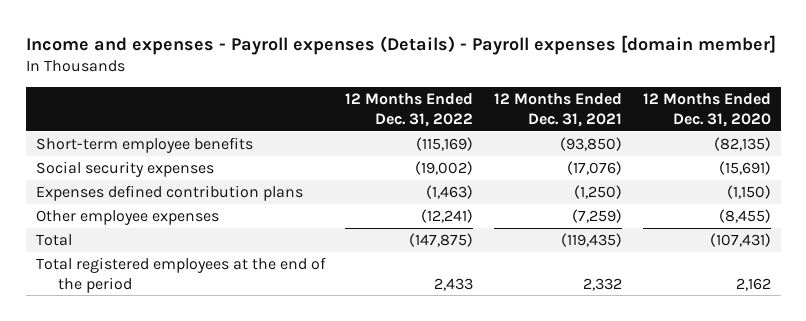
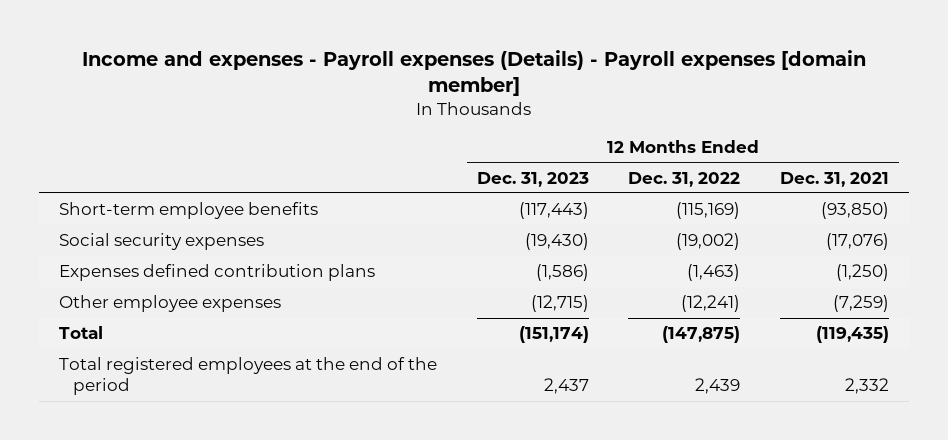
- | 12 Months Ended Dec. 31, 2022 | 12 Months Ended Dec. 31, 2021 | 12 Months Ended Dec. 31, 2020
+ | 12 Months Ended Dec. 31, 2023 | 12 Months Ended Dec. 31, 2022 | 12 Months Ended Dec. 31, 2021
- Total registered employees at the end of the period | 2,433 | 2,332 | 2,162
+ Total registered employees at the end of the period | 2,437 | 2,439 | 2,332

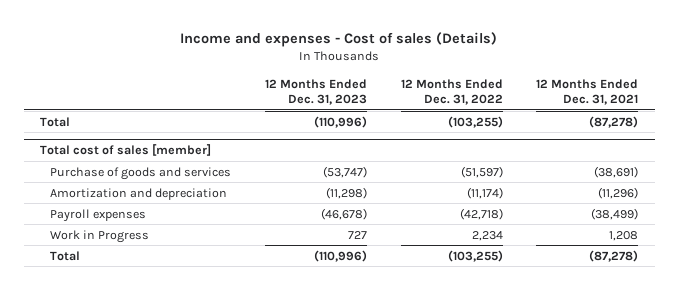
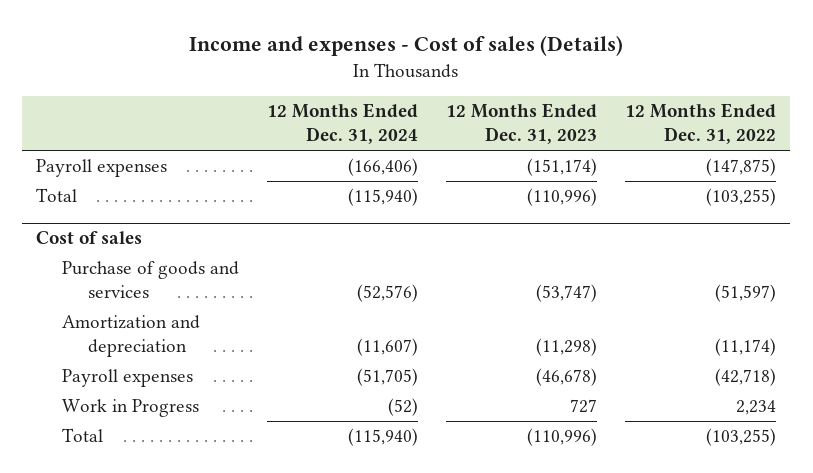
- | 12 Months Ended Dec. 31, 2023 | 12 Months Ended Dec. 31, 2022 | 12 Months Ended Dec. 31, 2021
+ | 12 Months Ended Dec. 31, 2024 | 12 Months Ended Dec. 31, 2023 | 12 Months Ended Dec. 31, 2022
+ Payroll expenses | (166,406) | (151,174) | (147,875)
- Total cost of sales [member]
+ Cost of sales

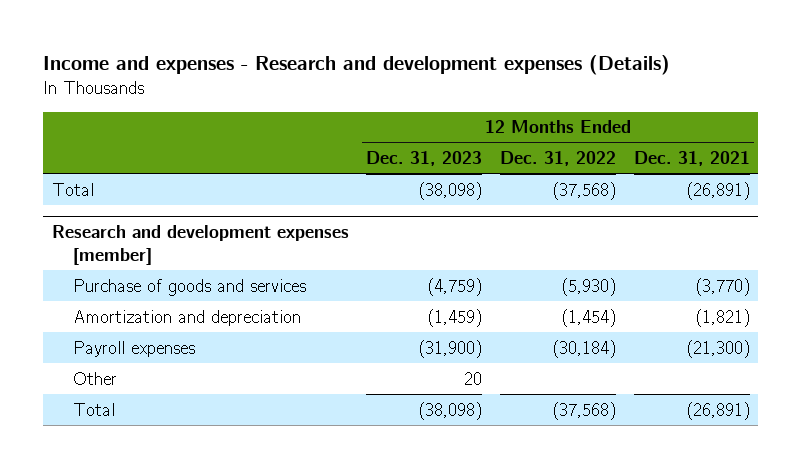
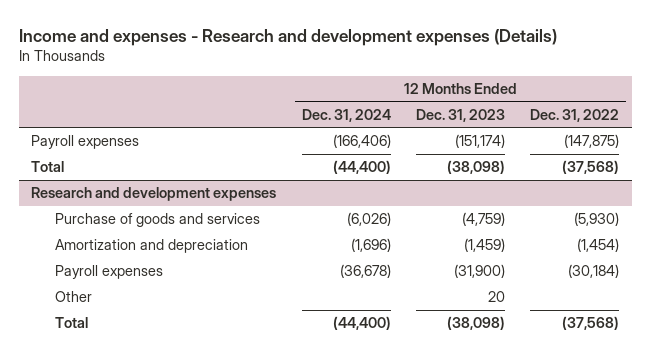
- | 12 Months Ended Dec. 31, 2023 | 12 Months Ended Dec. 31, 2022 | 12 Months Ended Dec. 31, 2021
+ | 12 Months Ended Dec. 31, 2024 | 12 Months Ended Dec. 31, 2023 | 12 Months Ended Dec. 31, 2022
+ Payroll expenses | (166,406) | (151,174) | (147,875)
- Research and development expenses [member]
+ Research and development expenses

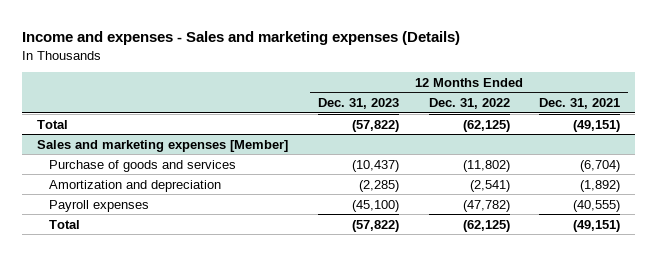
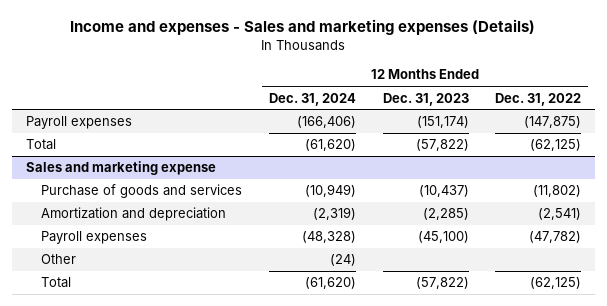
- | 12 Months Ended Dec. 31, 2023 | 12 Months Ended Dec. 31, 2022 | 12 Months Ended Dec. 31, 2021
+ | 12 Months Ended Dec. 31, 2024 | 12 Months Ended Dec. 31, 2023 | 12 Months Ended Dec. 31, 2022
+ Payroll expenses | (166,406) | (151,174) | (147,875)
- Sales and marketing expenses [Member]
+ Sales and marketing expense
+ Other | (24) | |

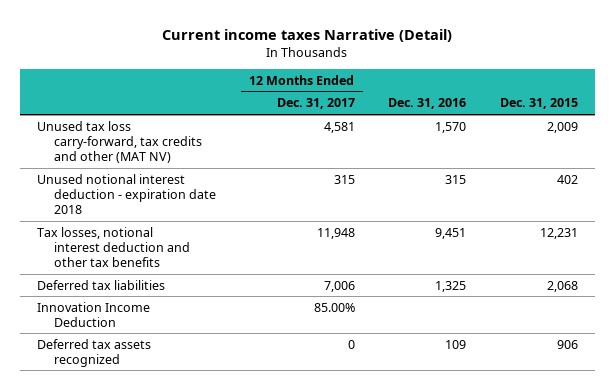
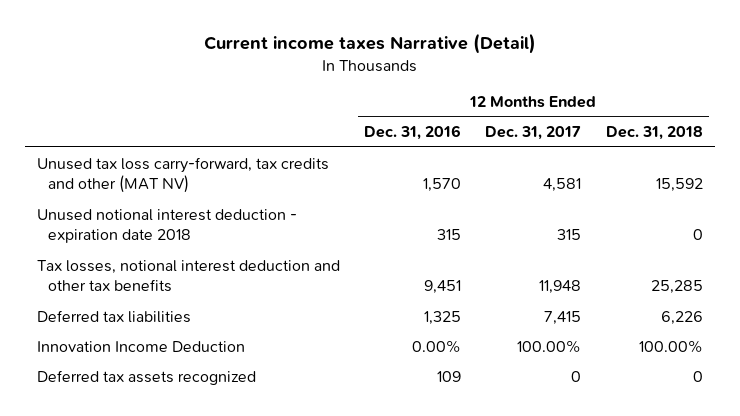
- | 12 Months Ended Dec. 31, 2017 | Dec. 31, 2016 | Dec. 31, 2015
+ | 12 Months Ended Dec. 31, 2016 | 12 Months Ended Dec. 31, 2017 | 12 Months Ended Dec. 31, 2018
- Deferred tax liabilities | 7,006 | 1,325 | 2,068
- Innovation Income Deduction | 85.00% | |
+ Deferred tax liabilities | 1,325 | 7,415 | 6,226
+ Innovation Income Deduction | 0.00% | 100.00% | 100.00%

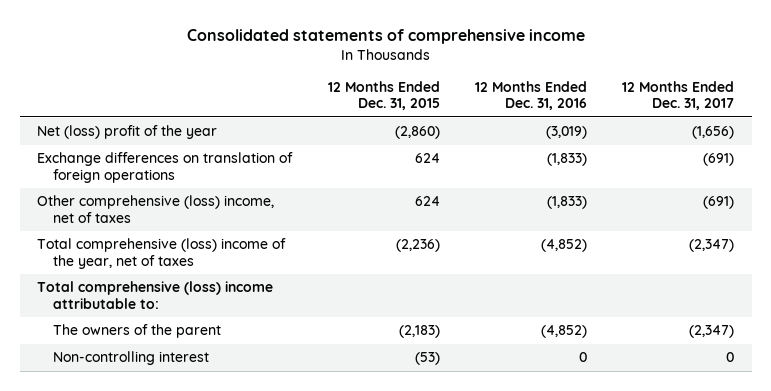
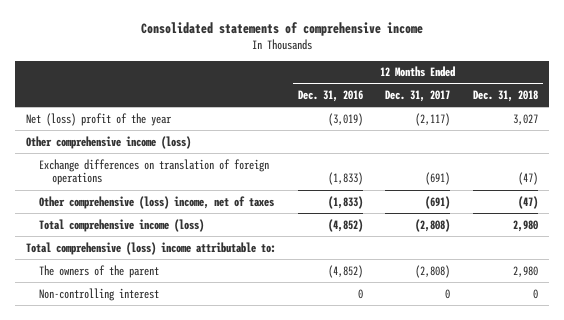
- | 12 Months Ended Dec. 31, 2015 | 12 Months Ended Dec. 31, 2016 | 12 Months Ended Dec. 31, 2017
+ | 12 Months Ended Dec. 31, 2016 | 12 Months Ended Dec. 31, 2017 | 12 Months Ended Dec. 31, 2018
- Net (loss) profit of the year | (2,860) | (3,019) | (1,656)
+ Net (loss) profit of the year | (3,019) | (2,117) | 3,027
+ Other comprehensive income (loss)
- Total comprehensive (loss) income of the year, net of taxes | (2,236) | (4,852) | (2,347)
+ Total comprehensive income (loss) | (4,852) | (2,808) | 2,980
- The owners of the parent | (2,183) | (4,852) | (2,347)
+ The owners of the parent | (4,852) | (2,808) | 2,980

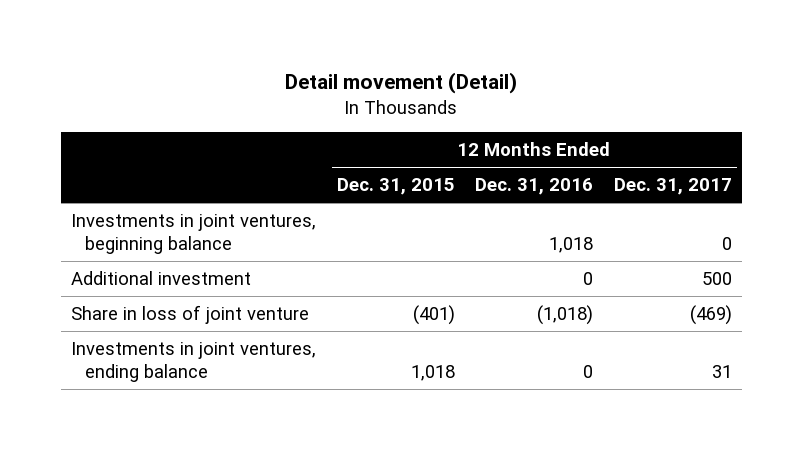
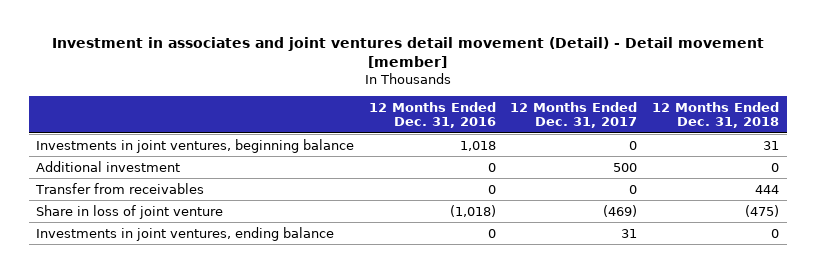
- Detail movement (Detail)
+ Investment in associates and joint ventures detail movement (Detail) - Detail movement [member]
- | 12 Months Ended Dec. 31, 2015 | 12 Months Ended Dec. 31, 2016 | 12 Months Ended Dec. 31, 2017
+ | 12 Months Ended Dec. 31, 2016 | 12 Months Ended Dec. 31, 2017 | 12 Months Ended Dec. 31, 2018
+ Transfer from receivables | 0 | 0 | 444

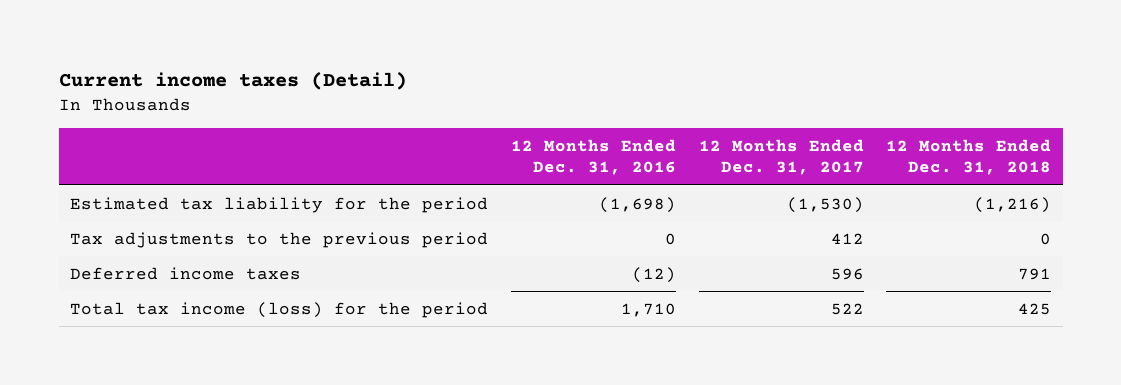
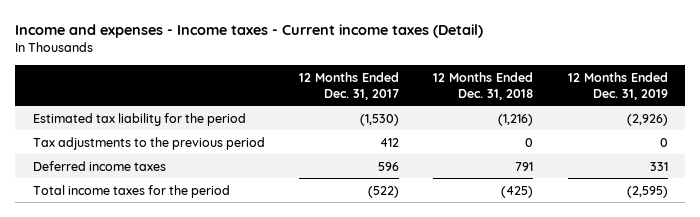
- Current income taxes (Detail)
+ Income and expenses - Income taxes - Current income taxes (Detail)
- | 12 Months Ended Dec. 31, 2016 | 12 Months Ended Dec. 31, 2017 | 12 Months Ended Dec. 31, 2018
+ | 12 Months Ended Dec. 31, 2017 | 12 Months Ended Dec. 31, 2018 | 12 Months Ended Dec. 31, 2019
- Total tax income (loss) for the period | 1,710 | 522 | 425
+ Total income taxes for the period | (522) | (425) | (2,595)

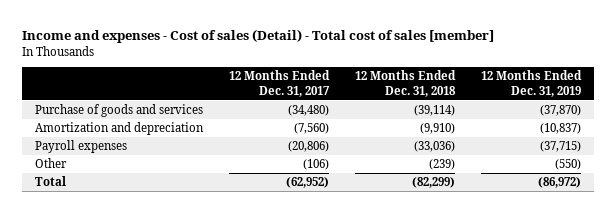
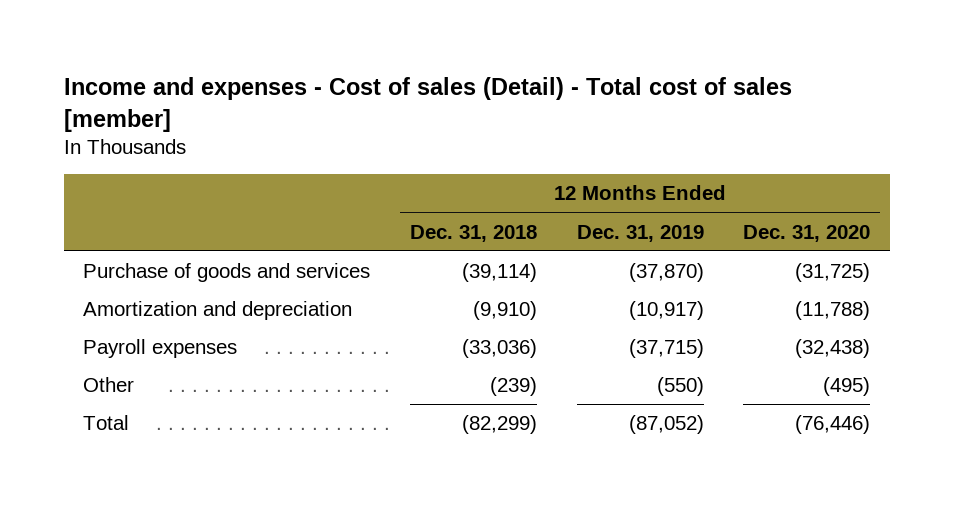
- | 12 Months Ended Dec. 31, 2017 | 12 Months Ended Dec. 31, 2018 | 12 Months Ended Dec. 31, 2019
+ | 12 Months Ended Dec. 31, 2018 | 12 Months Ended Dec. 31, 2019 | 12 Months Ended Dec. 31, 2020
- Amortization and depreciation | (7,560) | (9,910) | (10,837)
+ Amortization and depreciation | (9,910) | (10,917) | (11,788)
- Total | (62,952) | (82,299) | (86,972)
+ Total | (82,299) | (87,052) | (76,446)

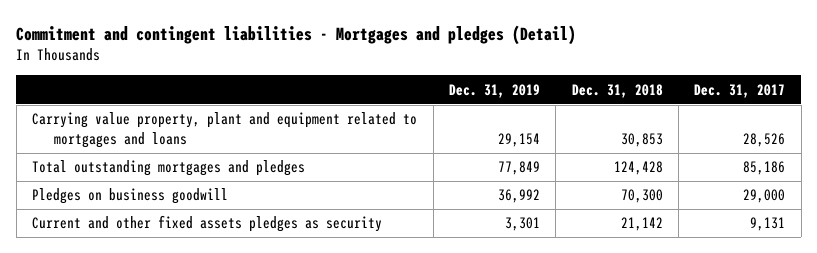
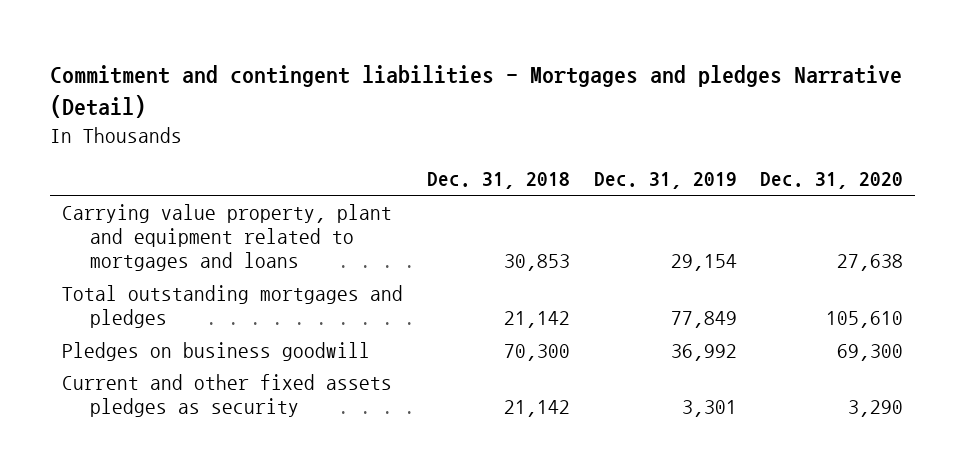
- Commitment and contingent liabilities - Mortgages and pledges (Detail)
+ Commitment and contingent liabilities - Mortgages and pledges Narrative (Detail)
- | Dec. 31, 2019 | Dec. 31, 2018 | Dec. 31, 2017
+ | Dec. 31, 2018 | Dec. 31, 2019 | Dec. 31, 2020
- Total outstanding mortgages and pledges | 77,849 | 124,428 | 85,186
+ Total outstanding mortgages and pledges | 21,142 | 77,849 | 105,610

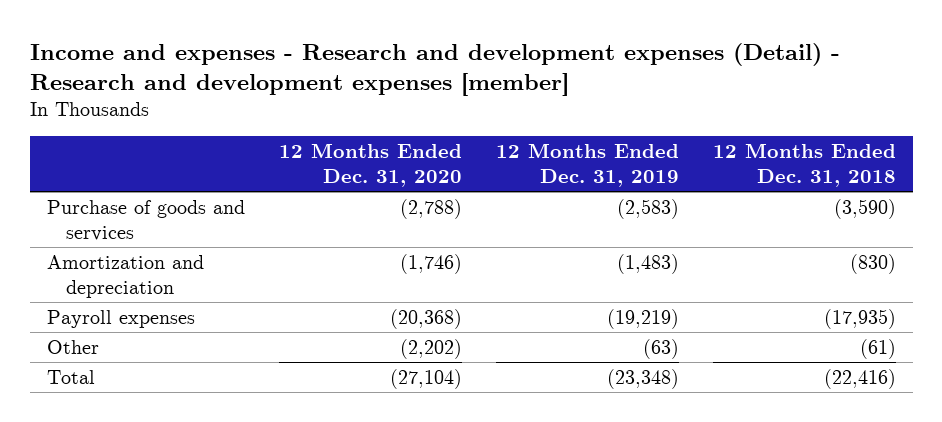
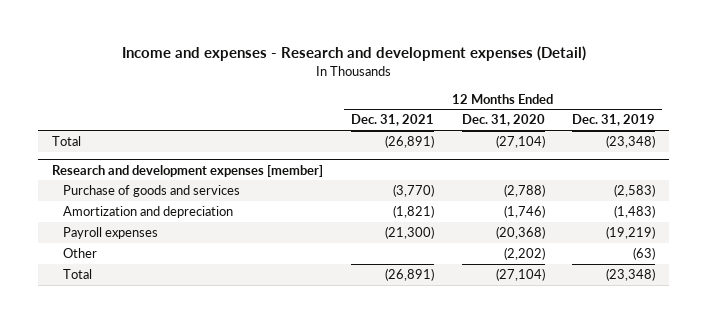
- Income and expenses - Research and development expenses (Detail) - Research and development expenses [member]
+ Income and expenses - Research and development expenses (Detail)
- | 12 Months Ended Dec. 31, 2020 | 12 Months Ended Dec. 31, 2019 | 12 Months Ended Dec. 31, 2018
+ | 12 Months Ended Dec. 31, 2021 | 12 Months Ended Dec. 31, 2020 | 12 Months Ended Dec. 31, 2019
+ Total | (26,891) | (27,104) | (23,348)
+ Research and development expenses [member]

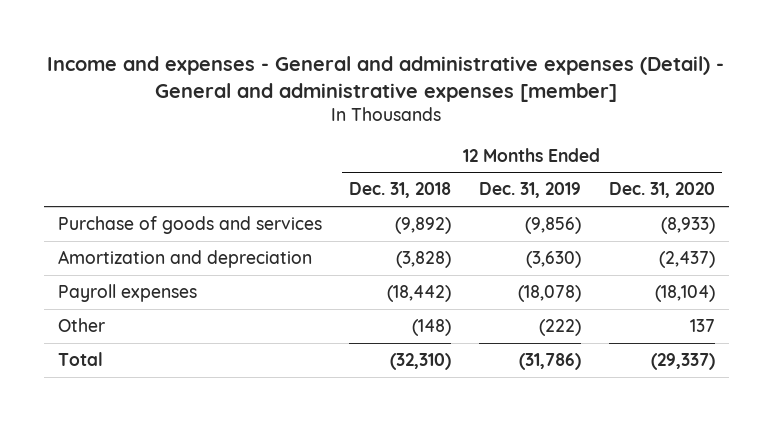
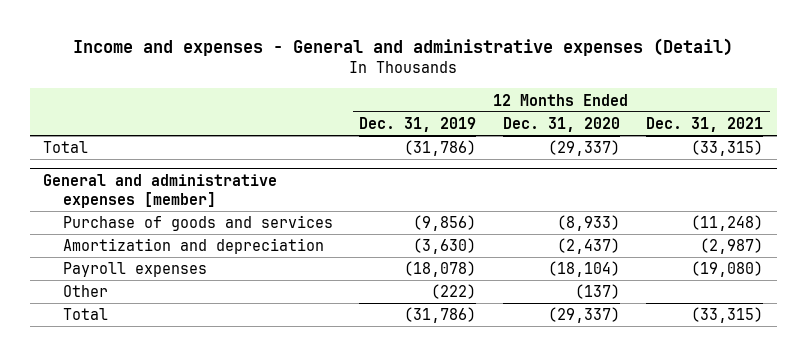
- Income and expenses - General and administrative expenses (Detail) - General and administrative expenses [member]
+ Income and expenses - General and administrative expenses (Detail)
- | 12 Months Ended Dec. 31, 2018 | 12 Months Ended Dec. 31, 2019 | 12 Months Ended Dec. 31, 2020
+ | 12 Months Ended Dec. 31, 2019 | 12 Months Ended Dec. 31, 2020 | 12 Months Ended Dec. 31, 2021
+ Total | (31,786) | (29,337) | (33,315)
+ General and administrative expenses [member]
- Other | (148) | (222) | 137
+ Other | (222) | (137) |

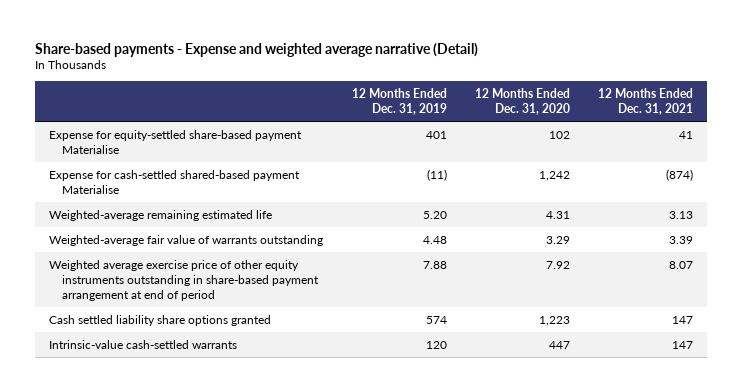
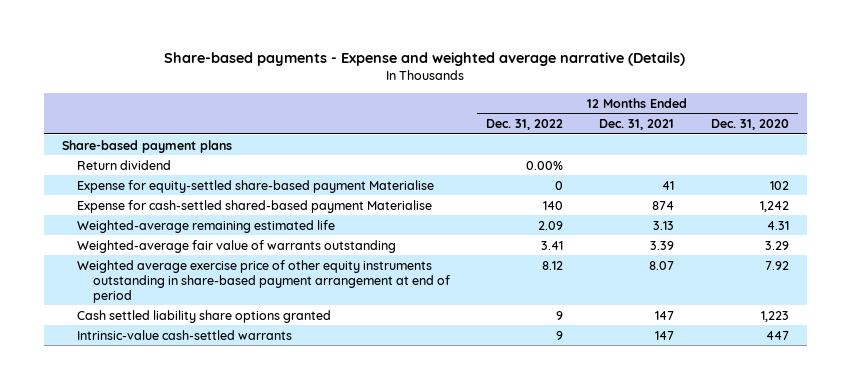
- Share-based payments - Expense and weighted average narrative (Detail)
+ Share-based payments - Expense and weighted average narrative (Details)
- | 12 Months Ended Dec. 31, 2019 | 12 Months Ended Dec. 31, 2020 | 12 Months Ended Dec. 31, 2021
+ | 12 Months Ended Dec. 31, 2022 | 12 Months Ended Dec. 31, 2021 | 12 Months Ended Dec. 31, 2020
+ Share-based payment plans
+ Return dividend | 0.00% | |
- Expense for cash-settled shared-based payment Materialise | (11) | 1,242 | (874)
+ Expense for cash-settled shared-based payment Materialise | 140 | 874 | 1,242

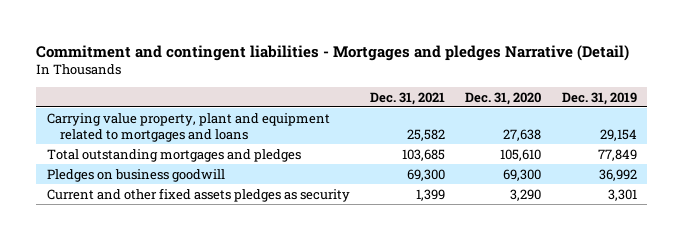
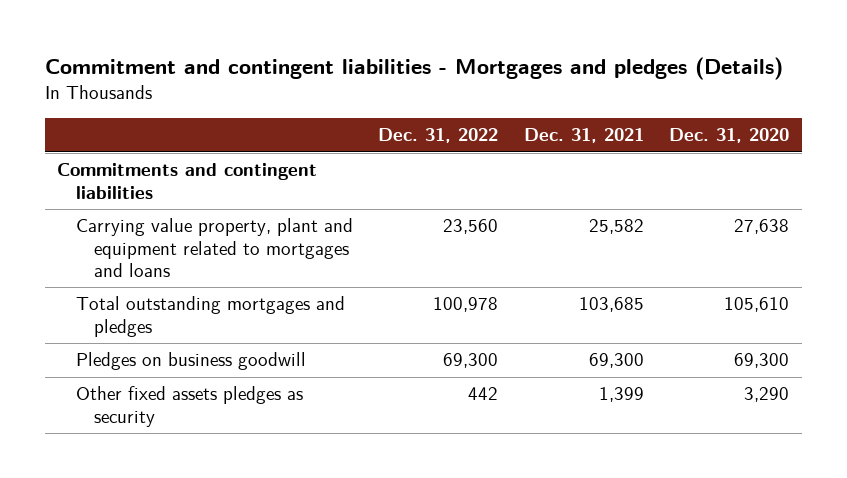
- Commitment and contingent liabilities - Mortgages and pledges Narrative (Detail)
+ Commitment and contingent liabilities - Mortgages and pledges (Details)
- | Dec. 31, 2021 | Dec. 31, 2020 | Dec. 31, 2019
+ | Dec. 31, 2022 | Dec. 31, 2021 | Dec. 31, 2020
+ Commitments and contingent liabilities
- Current and other fixed assets pledges as security | 1,399 | 3,290 | 3,301
+ Other fixed assets pledges as security | 442 | 1,399 | 3,290

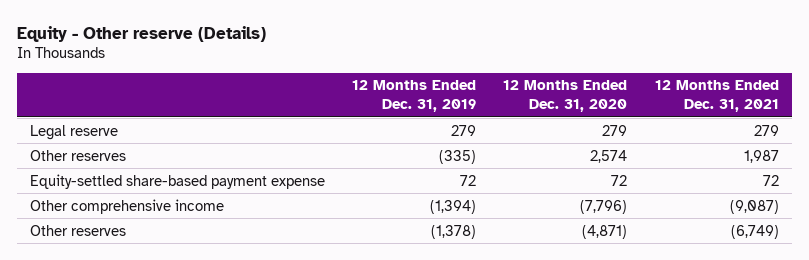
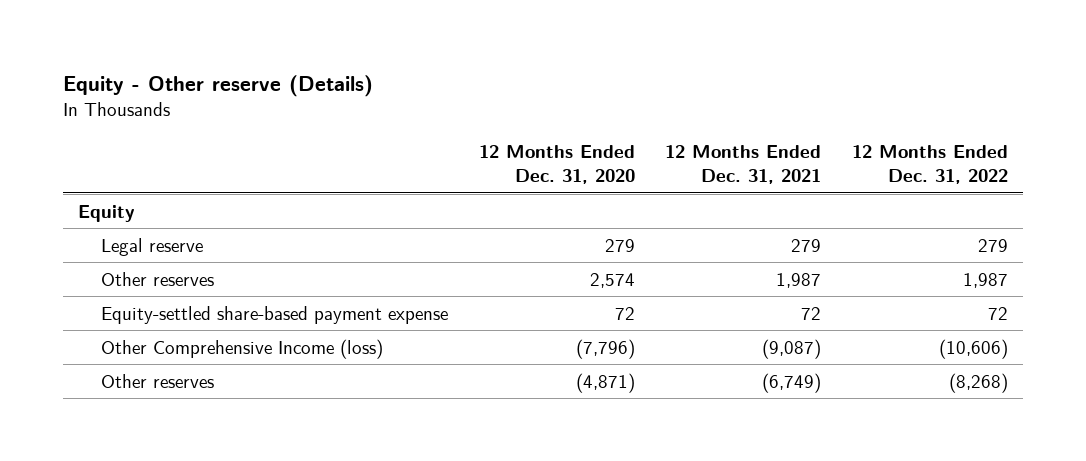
- | 12 Months Ended Dec. 31, 2019 | 12 Months Ended Dec. 31, 2020 | 12 Months Ended Dec. 31, 2021
+ | 12 Months Ended Dec. 31, 2020 | 12 Months Ended Dec. 31, 2021 | 12 Months Ended Dec. 31, 2022
+ Equity
- Other comprehensive income | (1,394) | (7,796) | (9,087)
+ Other Comprehensive Income (loss) | (7,796) | (9,087) | (10,606)

